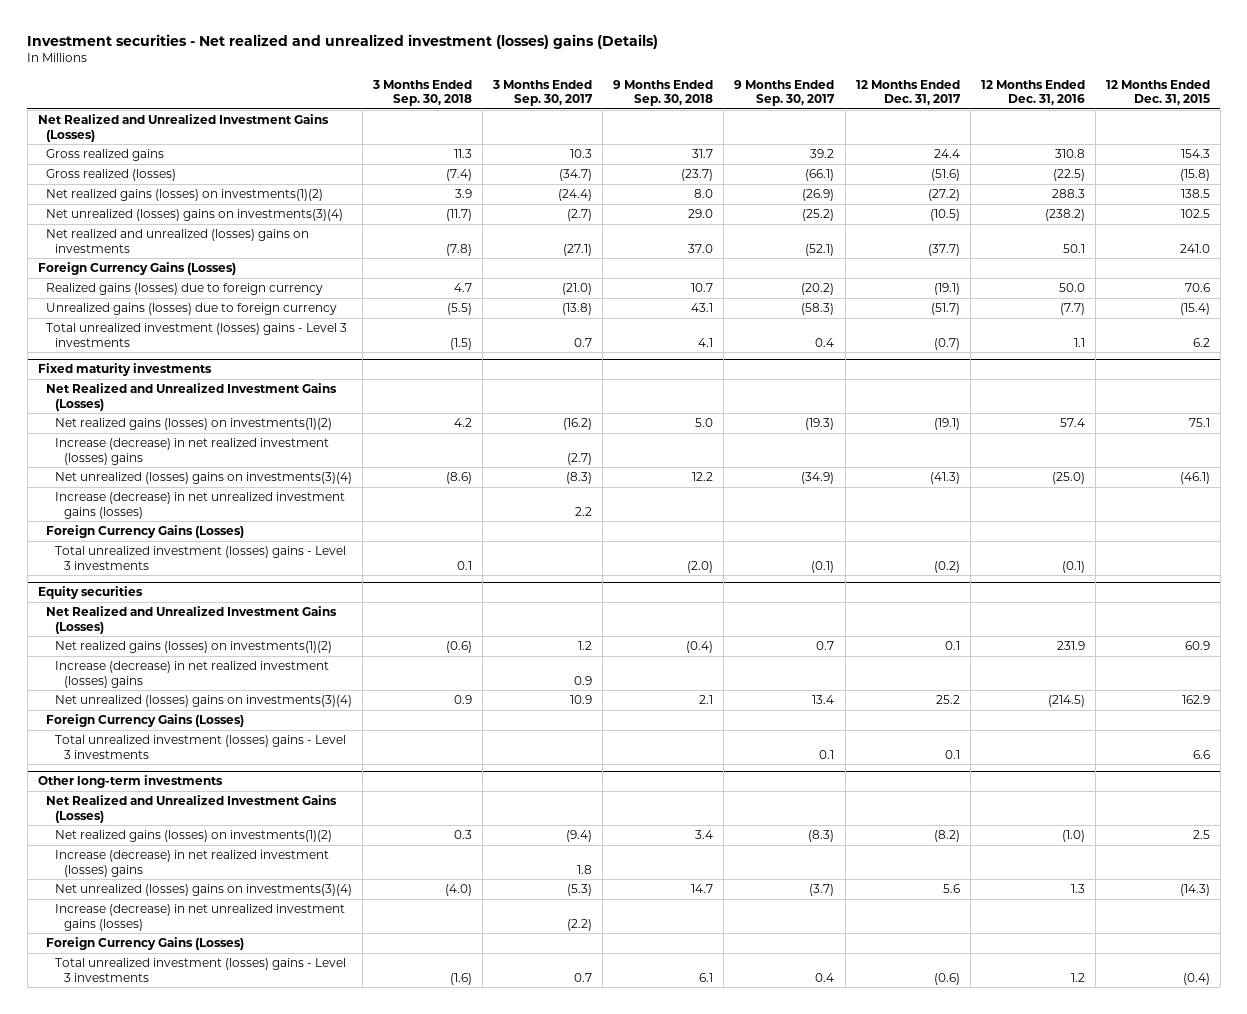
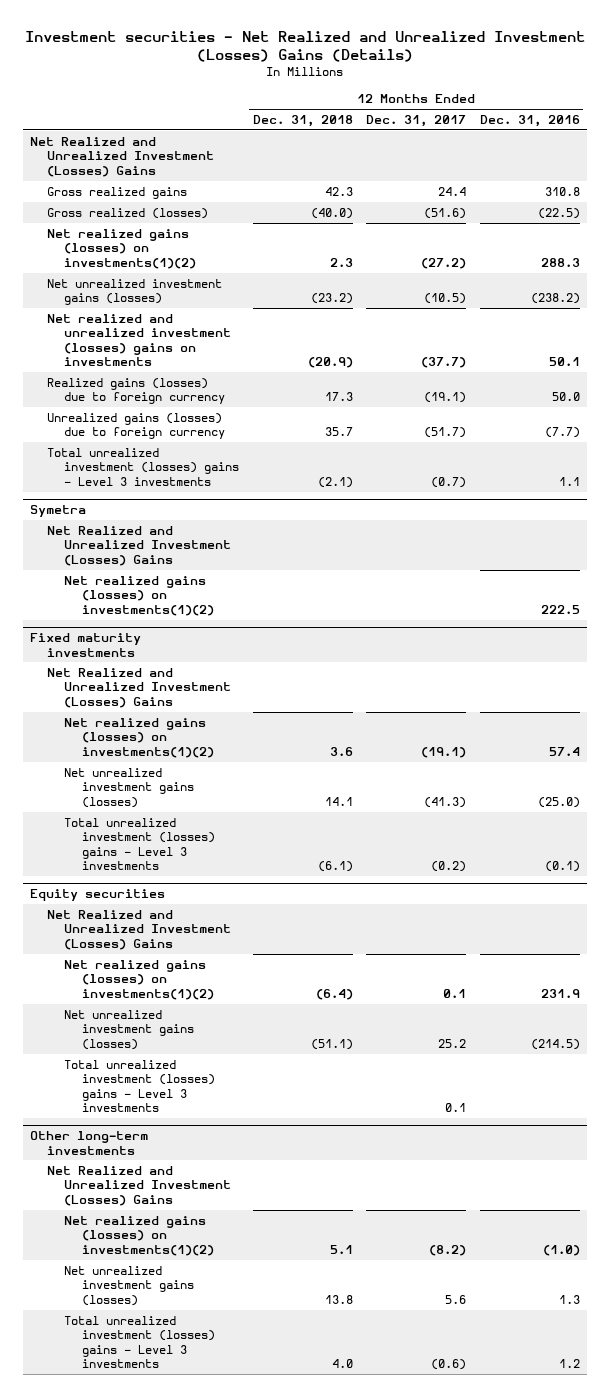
- Investment securities - Net realized and unrealized investment (losses) gains (Details)
+ Investment securities - Net Realized and Unrealized Investment (Losses) Gains (Details)
- | 3 Months Ended Sep. 30, 2018 | 3 Months Ended Sep. 30, 2017 | 9 Months Ended Sep. 30, 2018 | 9 Months Ended Sep. 30, 2017 | 12 Months Ended Dec. 31, 2017 | 12 Months Ended Dec. 31, 2016 | 12 Months Ended Dec. 31, 2015
+ | 12 Months Ended Dec. 31, 2018 | 12 Months Ended Dec. 31, 2017 | 12 Months Ended Dec. 31, 2016
- Net Realized and Unrealized Investment Gains (Losses)
+ Net Realized and Unrealized Investment (Losses) Gains
- Net unrealized (losses) gains on investments(3)(4) | (11.7) | (2.7) | 29.0 | (25.2) | (10.5) | (238.2) | 102.5
- Net realized and unrealized (losses) gains on investments | (7.8) | (27.1) | 37.0 | (52.1) | (37.7) | 50.1 | 241.0
- Foreign Currency Gains (Losses)
+ Net unrealized investment gains (losses) | (23.2) | (10.5) | (238.2)
+ Net realized and unrealized investment (losses) gains on investments | (20.9) | (37.7) | 50.1
+ Symetra
+ Net Realized and Unrealized Investment (Losses) Gains
+ Net realized gains (losses) on investments(1)(2) | | | 222.5
@ Fixed maturity investments
- Net Realized and Unrealized Investment Gains (Losses)
+ Net Realized and Unrealized Investment (Losses) Gains
- Increase (decrease) in net realized investment (losses) gains | | (2.7) | | | | |
- Net unrealized (losses) gains on investments(3)(4) | (8.6) | (8.3) | 12.2 | (34.9) | (41.3) | (25.0) | (46.1)
- Increase (decrease) in net unrealized investment gains (losses) | | 2.2 | | | | |
- Foreign Currency Gains (Losses)
+ Net unrealized investment gains (losses) | 14.1 | (41.3) | (25.0)
@ Equity securities
- Net Realized and Unrealized Investment Gains (Losses)
+ Net Realized and Unrealized Investment (Losses) Gains
- Increase (decrease) in net realized investment (losses) gains | | 0.9 | | | | |
- Net unrealized (losses) gains on investments(3)(4) | 0.9 | 10.9 | 2.1 | 13.4 | 25.2 | (214.5) | 162.9
- Foreign Currency Gains (Losses)
+ Net unrealized investment gains (losses) | (51.1) | 25.2 | (214.5)
@ Other long-term investments
- Net Realized and Unrealized Investment Gains (Losses)
+ Net Realized and Unrealized Investment (Losses) Gains
- Increase (decrease) in net realized investment (losses) gains | | 1.8 | | | | |
- Net unrealized (losses) gains on investments(3)(4) | (4.0) | (5.3) | 14.7 | (3.7) | 5.6 | 1.3 | (14.3)
- Increase (decrease) in net unrealized investment gains (losses) | | (2.2) | | | | |
- Foreign Currency Gains (Losses)
+ Net unrealized investment gains (losses) | 13.8 | 5.6 | 1.3

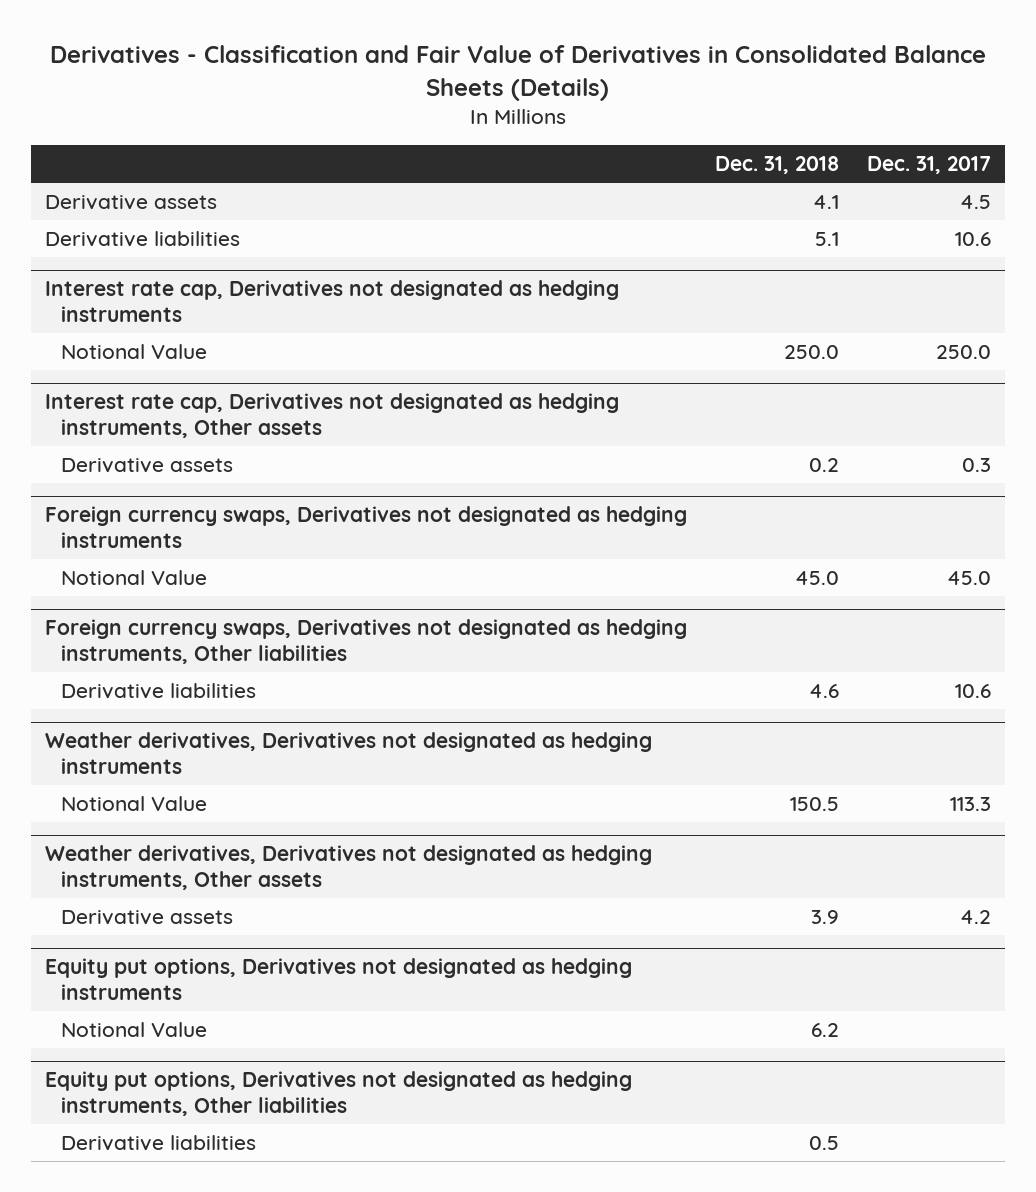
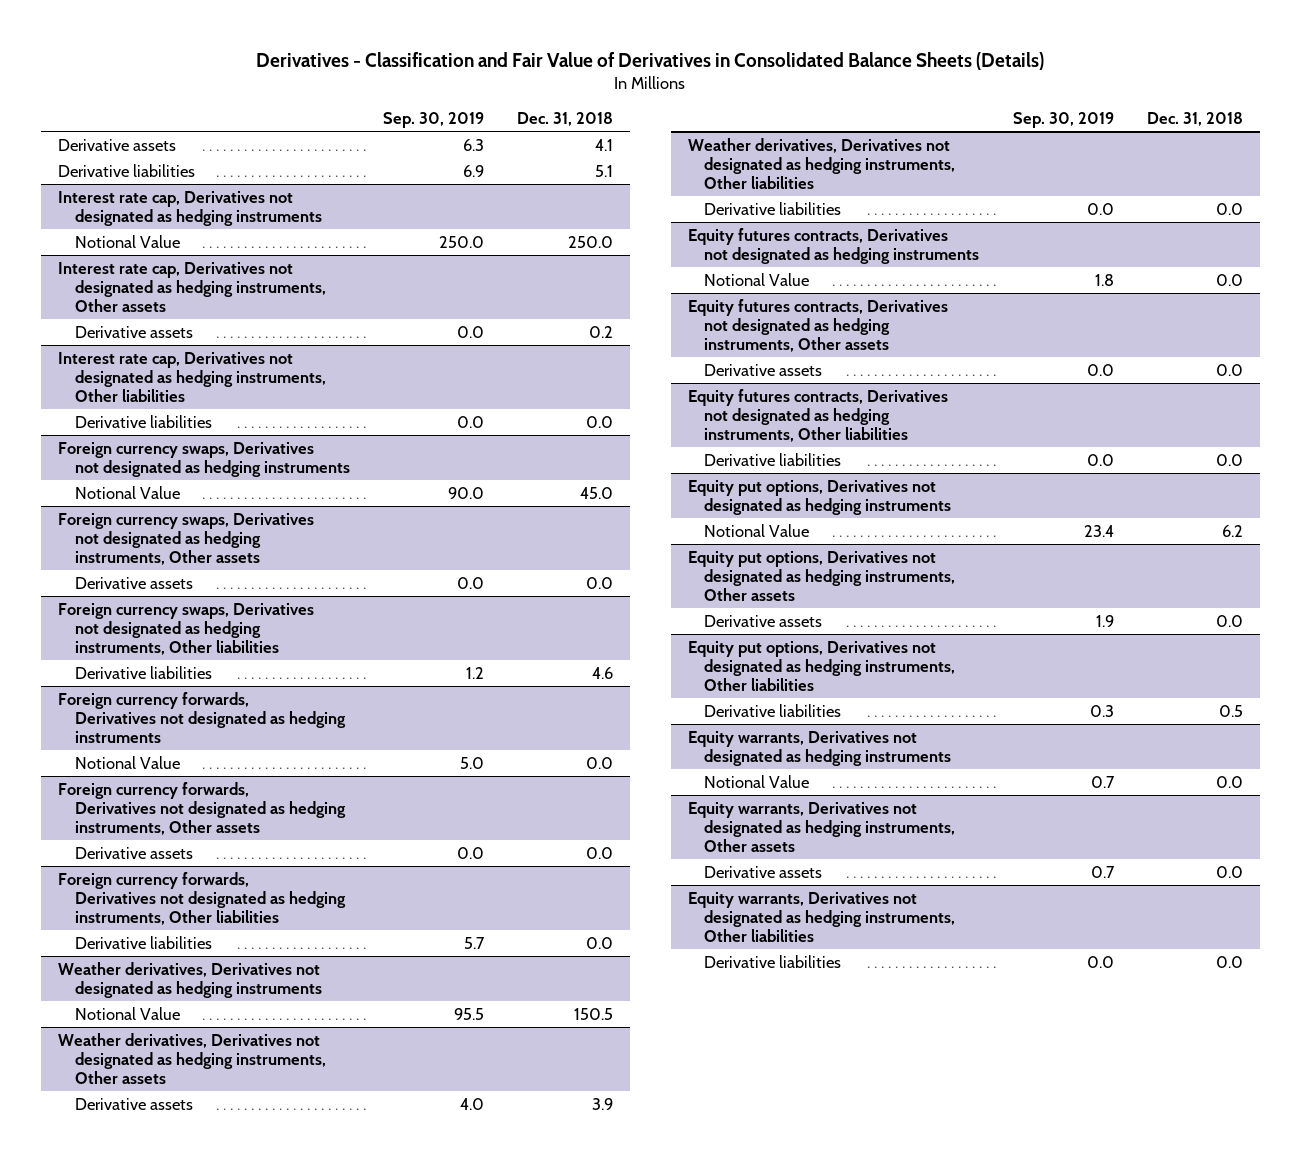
- | Dec. 31, 2018 | Dec. 31, 2017
+ | Sep. 30, 2019 | Dec. 31, 2018
+ Interest rate cap, Derivatives not designated as hedging instruments, Other liabilities
+ Derivative liabilities | 0.0 | 0.0
+ Foreign currency swaps, Derivatives not designated as hedging instruments, Other assets
+ Derivative assets | 0.0 | 0.0
+ Foreign currency forwards, Derivatives not designated as hedging instruments
+ Notional Value | 5.0 | 0.0
+ Foreign currency forwards, Derivatives not designated as hedging instruments, Other assets
+ Derivative assets | 0.0 | 0.0
+ Foreign currency forwards, Derivatives not designated as hedging instruments, Other liabilities
+ Derivative liabilities | 5.7 | 0.0
+ Weather derivatives, Derivatives not designated as hedging instruments, Other liabilities
+ Derivative liabilities | 0.0 | 0.0
+ Equity futures contracts, Derivatives not designated as hedging instruments
+ Notional Value | 1.8 | 0.0
+ Equity futures contracts, Derivatives not designated as hedging instruments, Other assets
+ Derivative assets | 0.0 | 0.0
+ Equity futures contracts, Derivatives not designated as hedging instruments, Other liabilities
+ Derivative liabilities | 0.0 | 0.0
+ Equity put options, Derivatives not designated as hedging instruments, Other assets
+ Derivative assets | 1.9 | 0.0
+ Equity warrants, Derivatives not designated as hedging instruments
+ Notional Value | 0.7 | 0.0
+ Equity warrants, Derivatives not designated as hedging instruments, Other assets
+ Derivative assets | 0.7 | 0.0
+ Equity warrants, Derivatives not designated as hedging instruments, Other liabilities
+ Derivative liabilities | 0.0 | 0.0

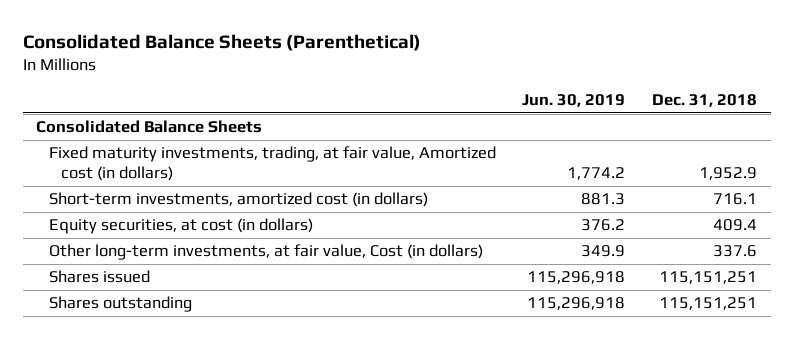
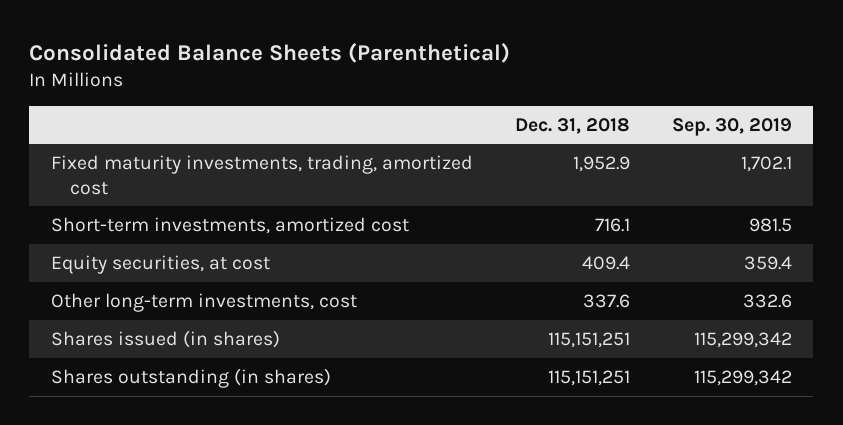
- | Jun. 30, 2019 | Dec. 31, 2018
+ | Dec. 31, 2018 | Sep. 30, 2019
- Consolidated Balance Sheets
- Fixed maturity investments, trading, at fair value, Amortized cost (in dollars) | 1,774.2 | 1,952.9
- Short-term investments, amortized cost (in dollars) | 881.3 | 716.1
- Equity securities, at cost (in dollars) | 376.2 | 409.4
- Other long-term investments, at fair value, Cost (in dollars) | 349.9 | 337.6
- Shares issued | 115,296,918 | 115,151,251
- Shares outstanding | 115,296,918 | 115,151,251
+ Fixed maturity investments, trading, amortized cost | 1,952.9 | 1,702.1
+ Short-term investments, amortized cost | 716.1 | 981.5
+ Equity securities, at cost | 409.4 | 359.4
+ Other long-term investments, cost | 337.6 | 332.6
+ Shares issued (in shares) | 115,151,251 | 115,299,342
+ Shares outstanding (in shares) | 115,151,251 | 115,299,342

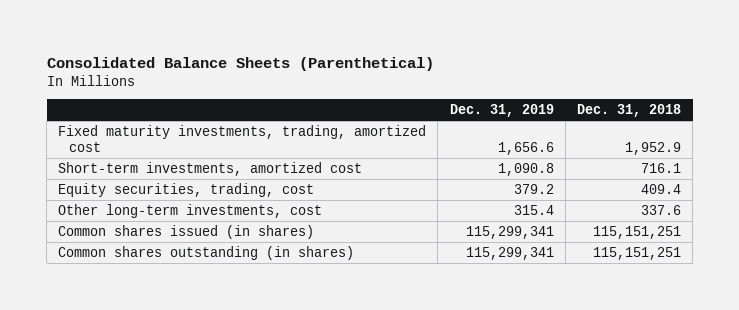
- | Dec. 31, 2018 | Sep. 30, 2019
+ | Dec. 31, 2019 | Dec. 31, 2018
- Equity securities, at cost | 409.4 | 359.4
+ Equity securities, trading, cost | 379.2 | 409.4
- Shares issued (in shares) | 115,151,251 | 115,299,342
- Shares outstanding (in shares) | 115,151,251 | 115,299,342
+ Common shares issued (in shares) | 115,299,341 | 115,151,251
+ Common shares outstanding (in shares) | 115,299,341 | 115,151,251

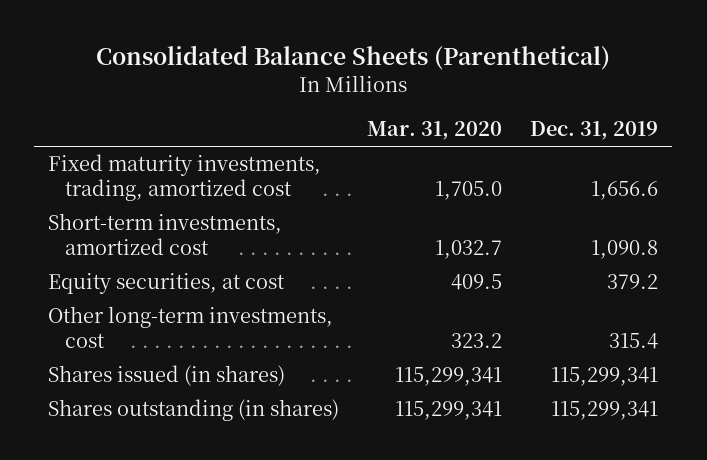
- | Dec. 31, 2019 | Dec. 31, 2018
+ | Mar. 31, 2020 | Dec. 31, 2019
- Equity securities, trading, cost | 379.2 | 409.4
+ Equity securities, at cost | 409.5 | 379.2
- Common shares issued (in shares) | 115,299,341 | 115,151,251
- Common shares outstanding (in shares) | 115,299,341 | 115,151,251
+ Shares issued (in shares) | 115,299,341 | 115,299,341
+ Shares outstanding (in shares) | 115,299,341 | 115,299,341

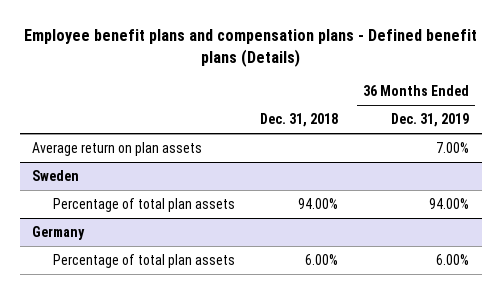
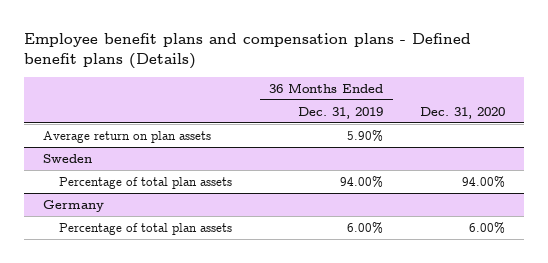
- | Dec. 31, 2018 | 36 Months Ended Dec. 31, 2019
+ | 36 Months Ended Dec. 31, 2019 | Dec. 31, 2020
- Average return on plan assets | | 7.00%
+ Average return on plan assets | 5.90% |

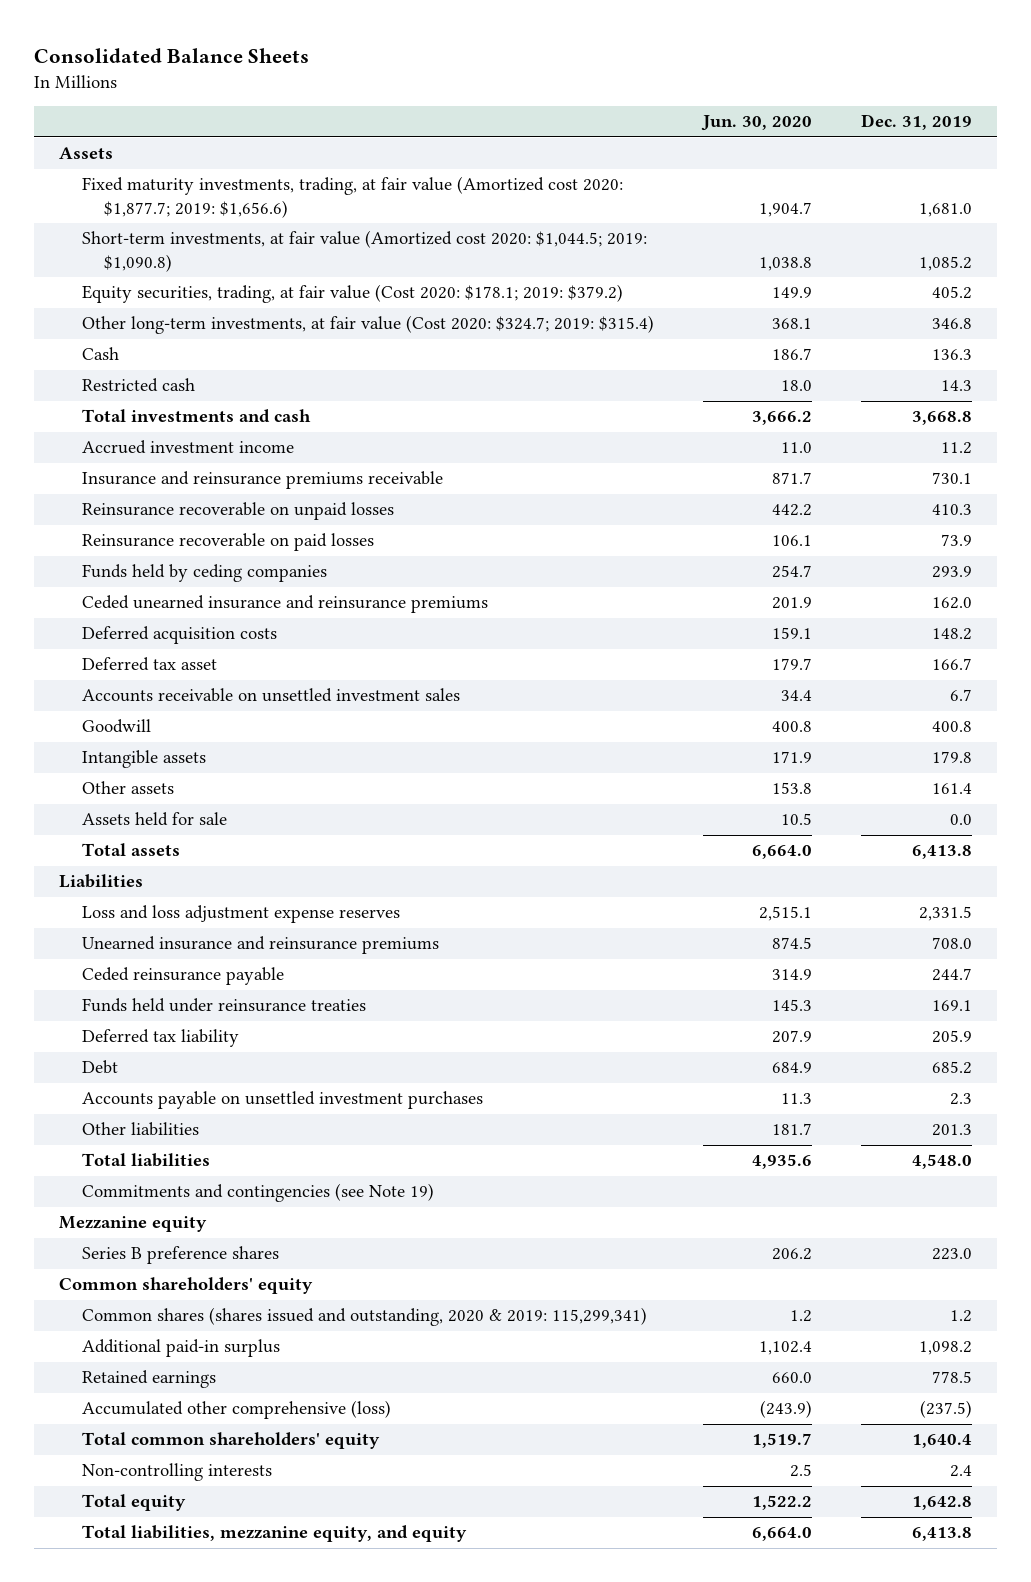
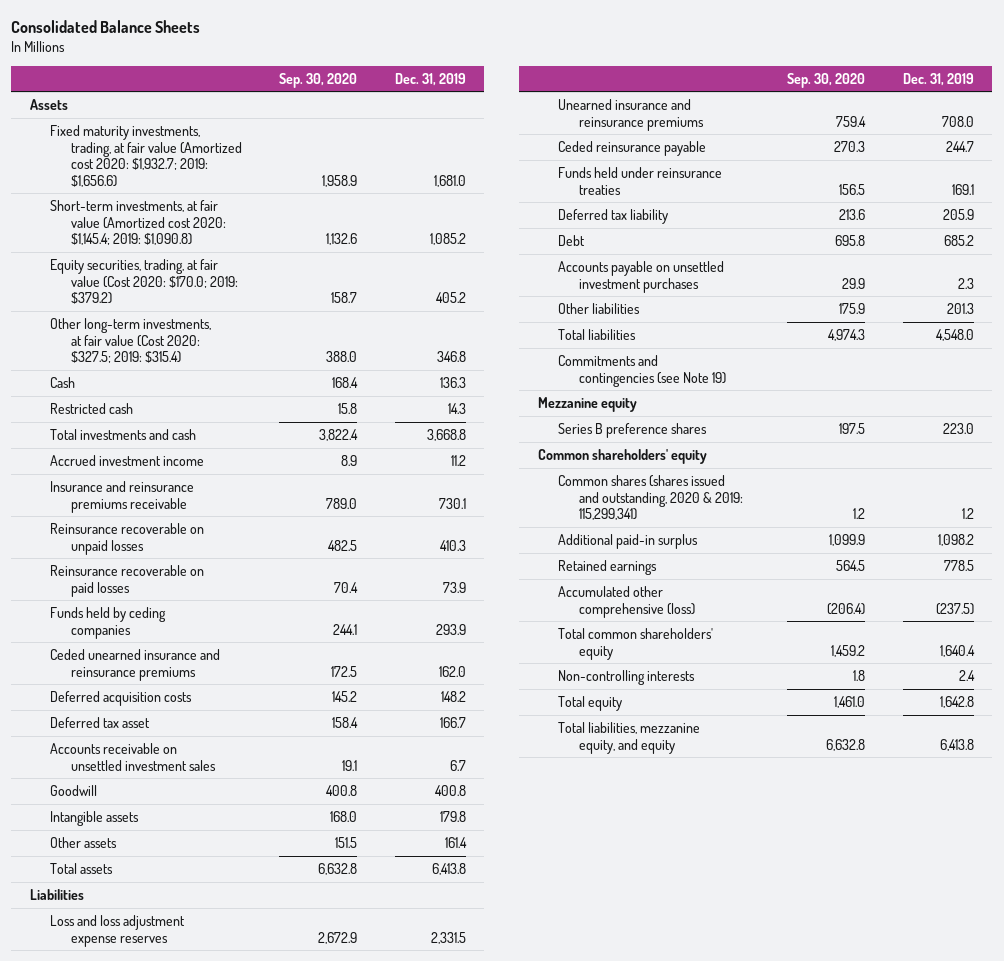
- | Jun. 30, 2020 | Dec. 31, 2019
+ | Sep. 30, 2020 | Dec. 31, 2019
- Fixed maturity investments, trading, at fair value (Amortized cost 2020: $1,877.7; 2019: $1,656.6) | 1,904.7 | 1,681.0
- Short-term investments, at fair value (Amortized cost 2020: $1,044.5; 2019: $1,090.8) | 1,038.8 | 1,085.2
- Equity securities, trading, at fair value (Cost 2020: $178.1; 2019: $379.2) | 149.9 | 405.2
- Other long-term investments, at fair value (Cost 2020: $324.7; 2019: $315.4) | 368.1 | 346.8
+ Fixed maturity investments, trading, at fair value (Amortized cost 2020: $1,932.7; 2019: $1,656.6) | 1,958.9 | 1,681.0
+ Short-term investments, at fair value (Amortized cost 2020: $1,145.4; 2019: $1,090.8) | 1,132.6 | 1,085.2
+ Equity securities, trading, at fair value (Cost 2020: $170.0; 2019: $379.2) | 158.7 | 405.2
+ Other long-term investments, at fair value (Cost 2020: $327.5; 2019: $315.4) | 388.0 | 346.8
- Assets held for sale | 10.5 | 0.0

